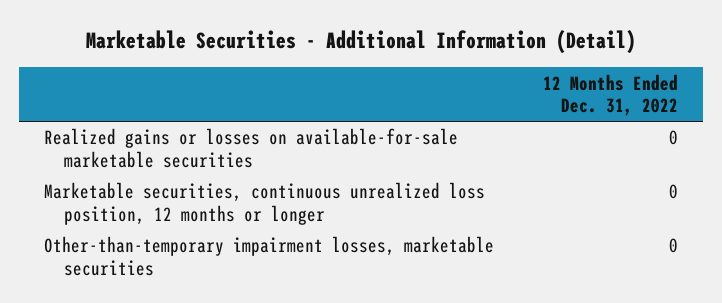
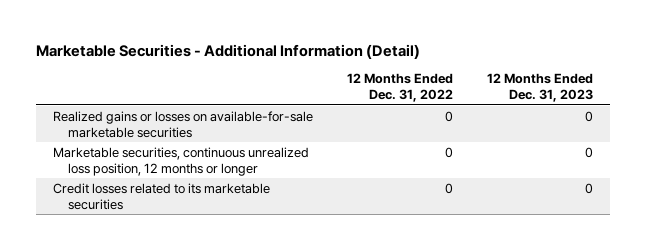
- | 12 Months Ended Dec. 31, 2022
+ | 12 Months Ended Dec. 31, 2022 | 12 Months Ended Dec. 31, 2023
- Other-than-temporary impairment losses, marketable securities | 0
+ Credit losses related to its marketable securities | 0 | 0

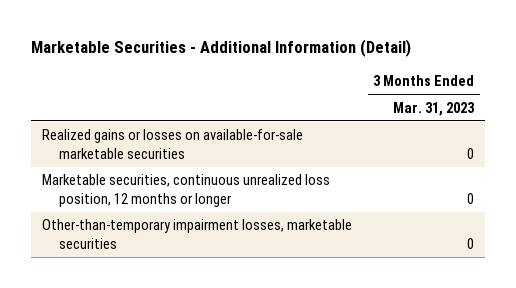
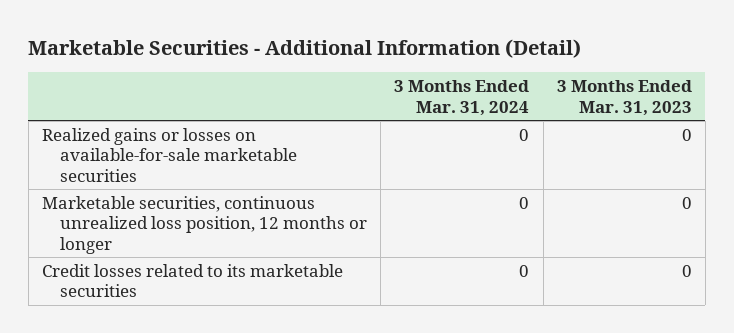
- | 3 Months Ended Mar. 31, 2023
+ | 3 Months Ended Mar. 31, 2024 | 3 Months Ended Mar. 31, 2023
- Other-than-temporary impairment losses, marketable securities | 0
+ Credit losses related to its marketable securities | 0 | 0

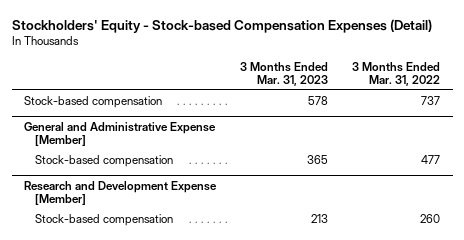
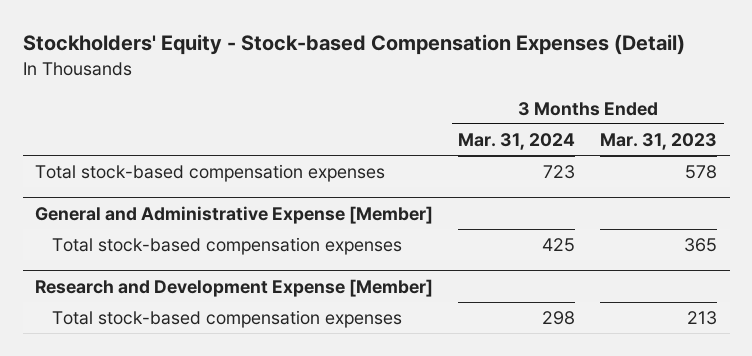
- | 3 Months Ended Mar. 31, 2023 | 3 Months Ended Mar. 31, 2022
+ | 3 Months Ended Mar. 31, 2024 | 3 Months Ended Mar. 31, 2023
- Stock-based compensation | 578 | 737
+ Total stock-based compensation expenses | 723 | 578
@ General and Administrative Expense [Member]
- Stock-based compensation | 365 | 477
+ Total stock-based compensation expenses | 425 | 365
@ Research and Development Expense [Member]
- Stock-based compensation | 213 | 260
+ Total stock-based compensation expenses | 298 | 213

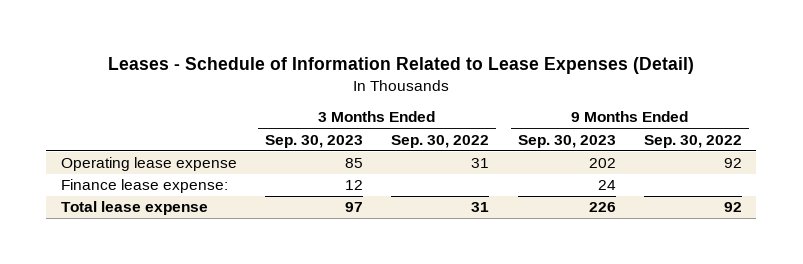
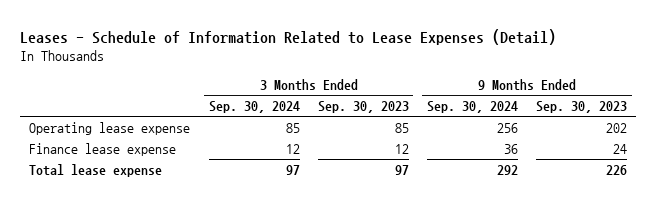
- | 3 Months Ended Sep. 30, 2023 | 3 Months Ended Sep. 30, 2022 | 9 Months Ended Sep. 30, 2023 | 9 Months Ended Sep. 30, 2022
+ | 3 Months Ended Sep. 30, 2024 | 3 Months Ended Sep. 30, 2023 | 9 Months Ended Sep. 30, 2024 | 9 Months Ended Sep. 30, 2023
- Finance lease expense: | 12 | | 24 |
+ Finance lease expense | 12 | 12 | 36 | 24

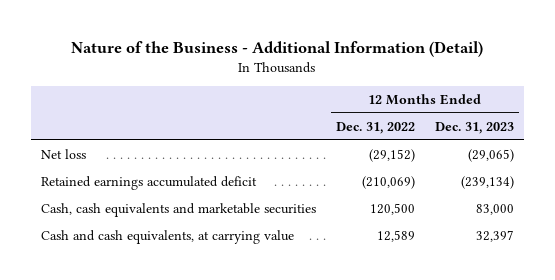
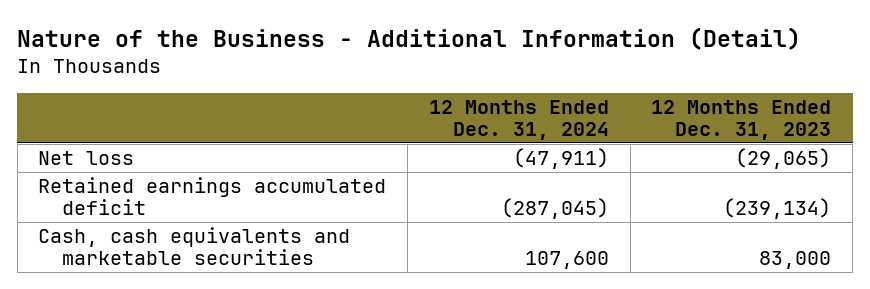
- | 12 Months Ended Dec. 31, 2022 | 12 Months Ended Dec. 31, 2023
+ | 12 Months Ended Dec. 31, 2024 | 12 Months Ended Dec. 31, 2023
- Cash and cash equivalents, at carrying value | 12,589 | 32,397

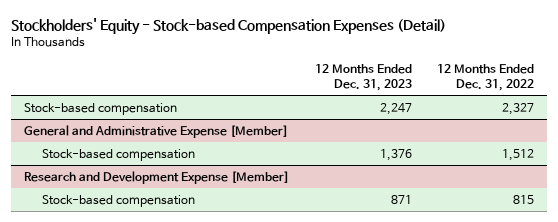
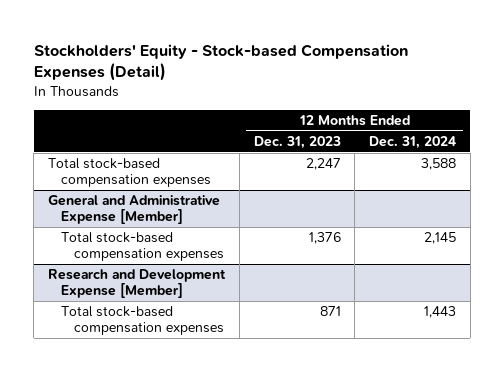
- | 12 Months Ended Dec. 31, 2023 | 12 Months Ended Dec. 31, 2022
+ | 12 Months Ended Dec. 31, 2023 | 12 Months Ended Dec. 31, 2024
- Stock-based compensation | 2,247 | 2,327
+ Total stock-based compensation expenses | 2,247 | 3,588
@ General and Administrative Expense [Member]
- Stock-based compensation | 1,376 | 1,512
+ Total stock-based compensation expenses | 1,376 | 2,145
@ Research and Development Expense [Member]
- Stock-based compensation | 871 | 815
+ Total stock-based compensation expenses | 871 | 1,443

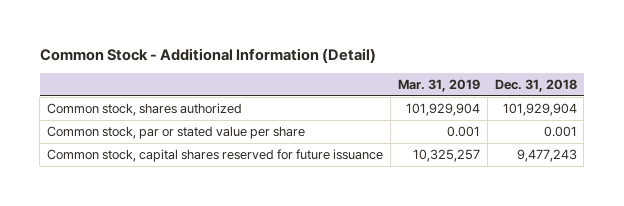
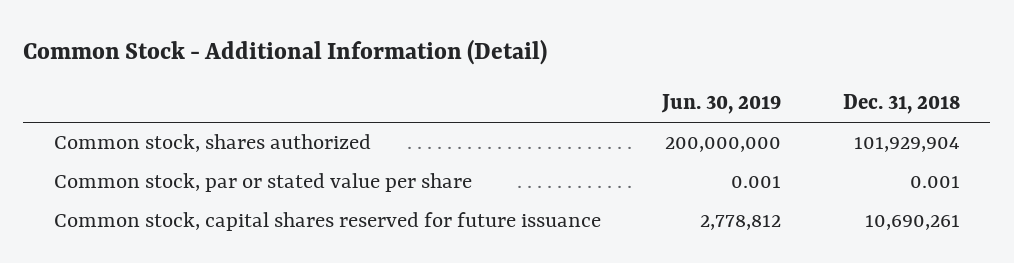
- | Mar. 31, 2019 | Dec. 31, 2018
+ | Jun. 30, 2019 | Dec. 31, 2018
- Common stock, capital shares reserved for future issuance | 10,325,257 | 9,477,243
+ Common stock, capital shares reserved for future issuance | 2,778,812 | 10,690,261

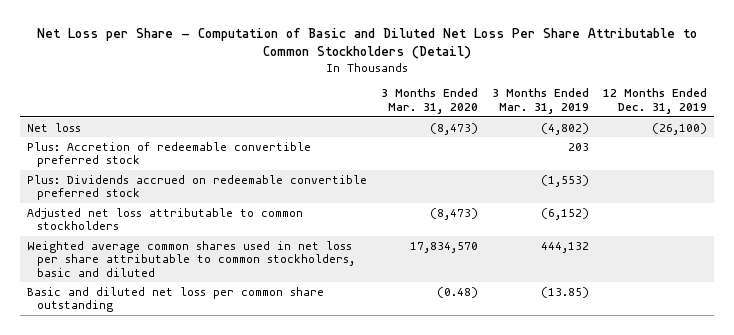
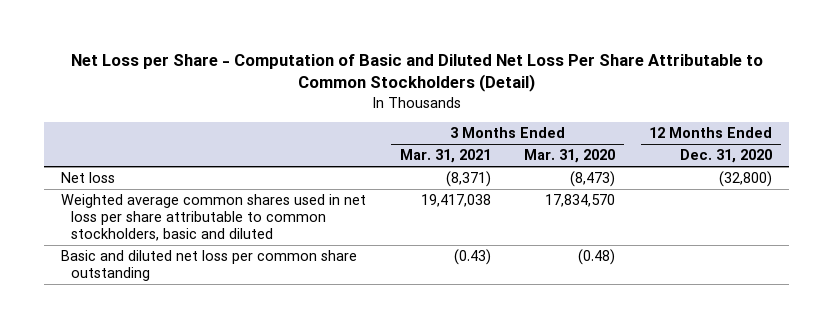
- | 3 Months Ended Mar. 31, 2020 | 3 Months Ended Mar. 31, 2019 | 12 Months Ended Dec. 31, 2019
+ | 3 Months Ended Mar. 31, 2021 | 3 Months Ended Mar. 31, 2020 | 12 Months Ended Dec. 31, 2020
- Plus: Accretion of redeemable convertible preferred stock | | 203 |
- Plus: Dividends accrued on redeemable convertible preferred stock | | (1,553) |
- Adjusted net loss attributable to common stockholders | (8,473) | (6,152) |

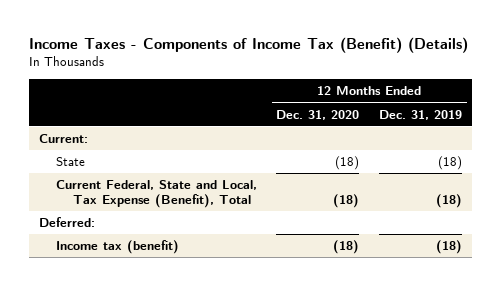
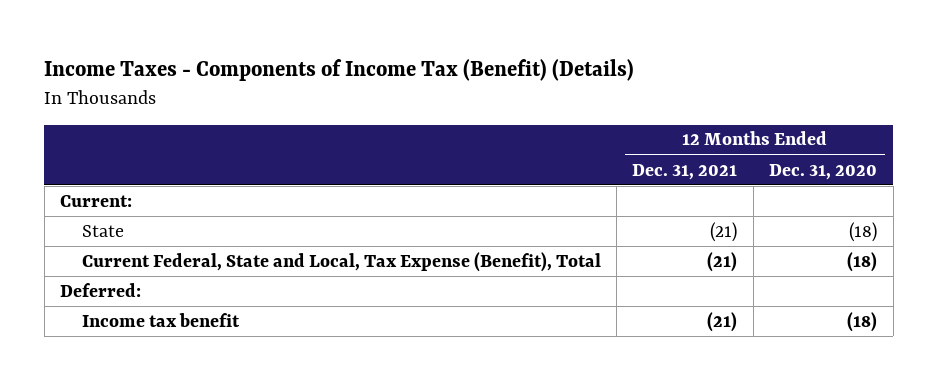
- | 12 Months Ended Dec. 31, 2020 | 12 Months Ended Dec. 31, 2019
+ | 12 Months Ended Dec. 31, 2021 | 12 Months Ended Dec. 31, 2020
- Income tax (benefit) | (18) | (18)
+ Income tax benefit | (21) | (18)

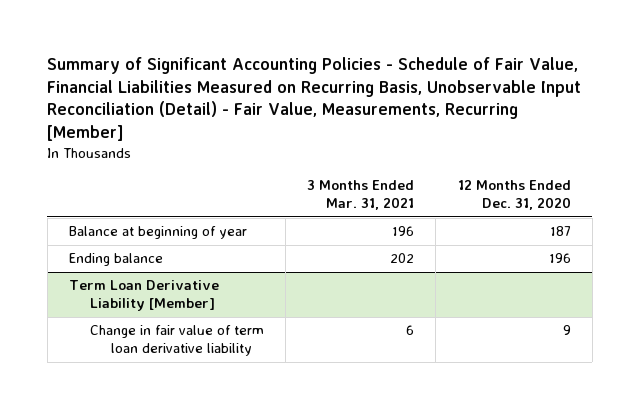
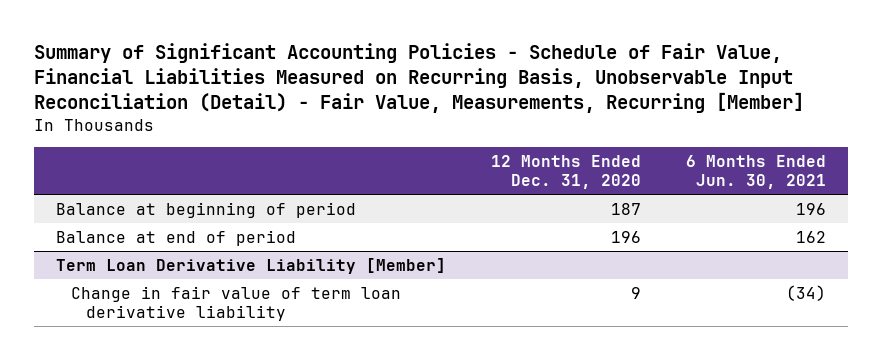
- | 3 Months Ended Mar. 31, 2021 | 12 Months Ended Dec. 31, 2020
+ | 12 Months Ended Dec. 31, 2020 | 6 Months Ended Jun. 30, 2021
- Balance at beginning of year | 196 | 187
- Ending balance | 202 | 196
+ Balance at beginning of period | 187 | 196
+ Balance at end of period | 196 | 162

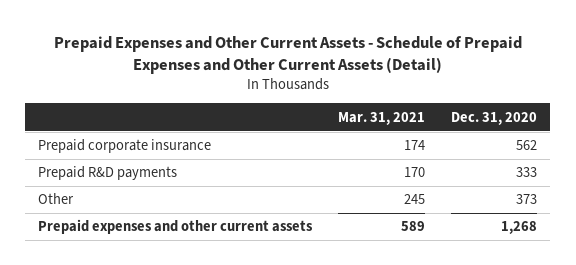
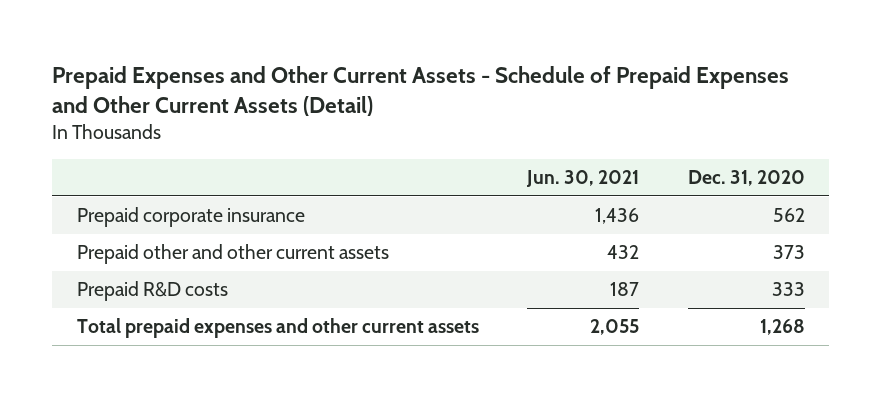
- | Mar. 31, 2021 | Dec. 31, 2020
+ | Jun. 30, 2021 | Dec. 31, 2020
- Prepaid R&D payments | 170 | 333
- Other | 245 | 373
- Prepaid expenses and other current assets | 589 | 1,268
+ Prepaid other and other current assets | 432 | 373
+ Prepaid R&D costs | 187 | 333
+ Total prepaid expenses and other current assets | 2,055 | 1,268

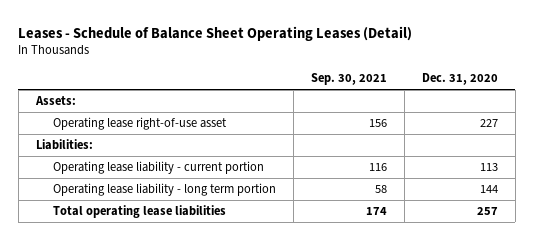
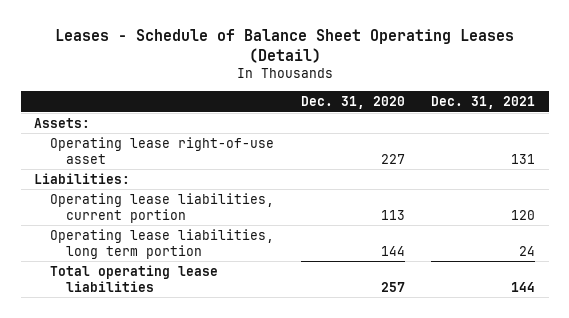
- | Sep. 30, 2021 | Dec. 31, 2020
+ | Dec. 31, 2020 | Dec. 31, 2021
- Operating lease liability - current portion | 116 | 113
- Operating lease liability - long term portion | 58 | 144
+ Operating lease liabilities, current portion | 113 | 120
+ Operating lease liabilities, long term portion | 144 | 24

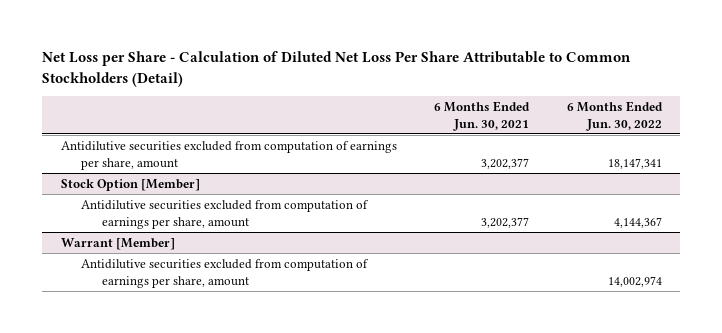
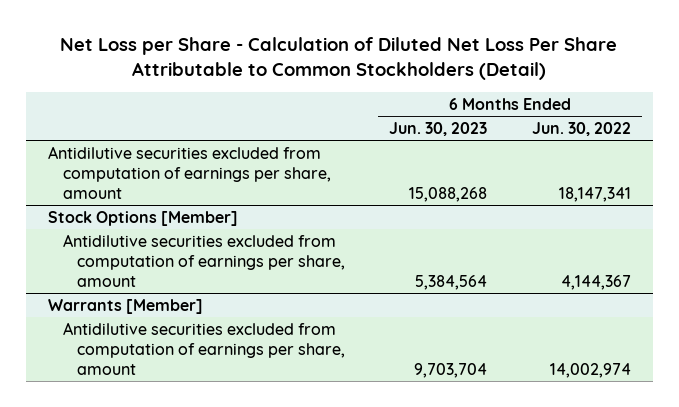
- | 6 Months Ended Jun. 30, 2021 | 6 Months Ended Jun. 30, 2022
+ | 6 Months Ended Jun. 30, 2023 | 6 Months Ended Jun. 30, 2022
- Stock Option [Member]
+ Stock Options [Member]
- Warrant [Member]
+ Warrants [Member]

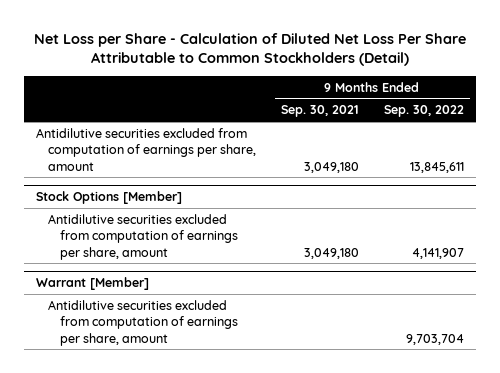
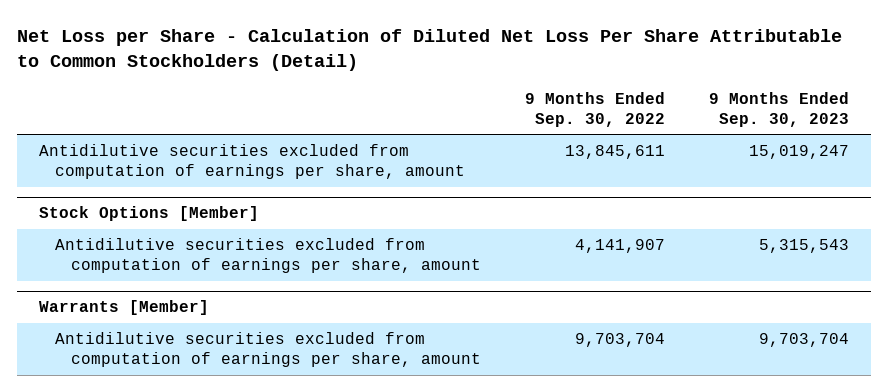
- | 9 Months Ended Sep. 30, 2021 | 9 Months Ended Sep. 30, 2022
+ | 9 Months Ended Sep. 30, 2022 | 9 Months Ended Sep. 30, 2023
- Warrant [Member]
+ Warrants [Member]

